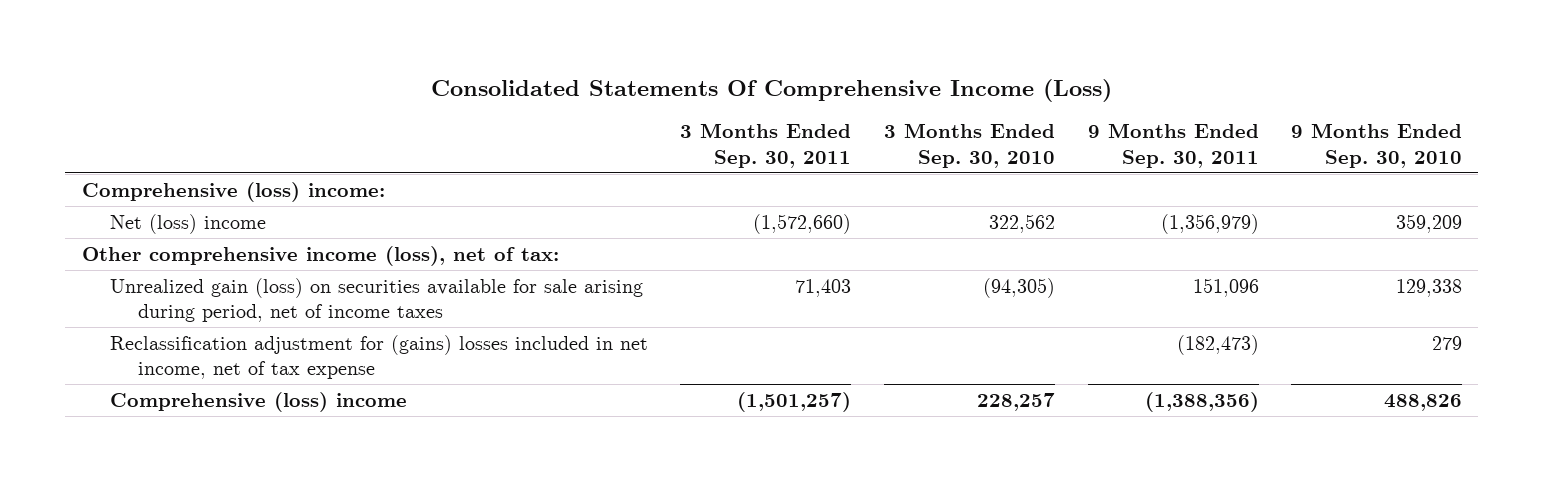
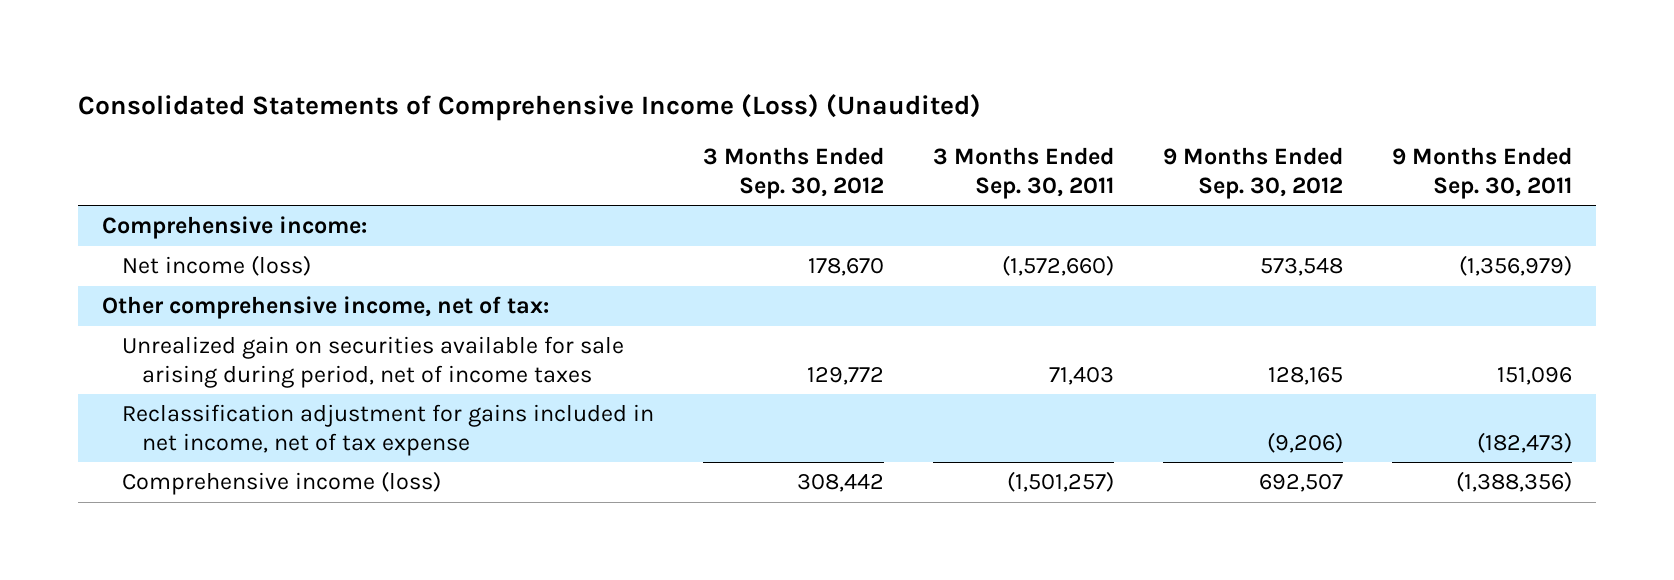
- Consolidated Statements Of Comprehensive Income (Loss)
+ Consolidated Statements of Comprehensive Income (Loss) (Unaudited)
- | 3 Months Ended Sep. 30, 2011 | 3 Months Ended Sep. 30, 2010 | 9 Months Ended Sep. 30, 2011 | 9 Months Ended Sep. 30, 2010
+ | 3 Months Ended Sep. 30, 2012 | 3 Months Ended Sep. 30, 2011 | 9 Months Ended Sep. 30, 2012 | 9 Months Ended Sep. 30, 2011
- Comprehensive (loss) income:
- Net (loss) income | (1,572,660) | 322,562 | (1,356,979) | 359,209
- Other comprehensive income (loss), net of tax:
- Unrealized gain (loss) on securities available for sale arising during period, net of income taxes | 71,403 | (94,305) | 151,096 | 129,338
- Reclassification adjustment for (gains) losses included in net income, net of tax expense | | | (182,473) | 279
- Comprehensive (loss) income | (1,501,257) | 228,257 | (1,388,356) | 488,826
+ Comprehensive income:
+ Net income (loss) | 178,670 | (1,572,660) | 573,548 | (1,356,979)
+ Other comprehensive income, net of tax:
+ Unrealized gain on securities available for sale arising during period, net of income taxes | 129,772 | 71,403 | 128,165 | 151,096
+ Reclassification adjustment for gains included in net income, net of tax expense | | | (9,206) | (182,473)
+ Comprehensive income (loss) | 308,442 | (1,501,257) | 692,507 | (1,388,356)

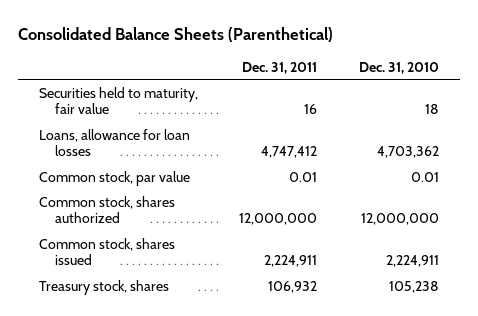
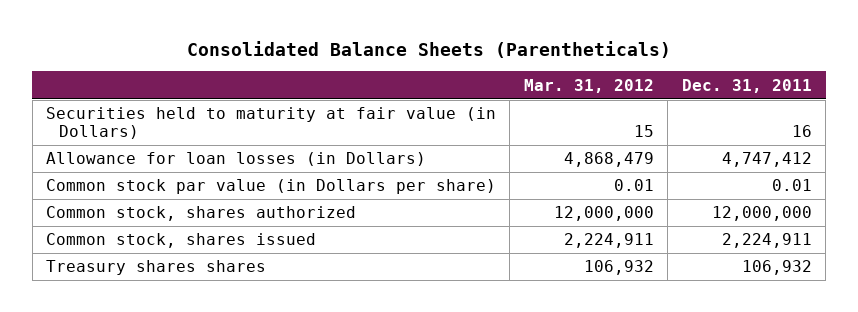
- Consolidated Balance Sheets (Parenthetical)
+ Consolidated Balance Sheets (Parentheticals)
- | Dec. 31, 2011 | Dec. 31, 2010
+ | Mar. 31, 2012 | Dec. 31, 2011
- Securities held to maturity, fair value | 16 | 18
- Loans, allowance for loan losses | 4,747,412 | 4,703,362
- Common stock, par value | 0.01 | 0.01
+ Securities held to maturity at fair value (in Dollars) | 15 | 16
+ Allowance for loan losses (in Dollars) | 4,868,479 | 4,747,412
+ Common stock par value (in Dollars per share) | 0.01 | 0.01
- Treasury stock, shares | 106,932 | 105,238
+ Treasury shares shares | 106,932 | 106,932

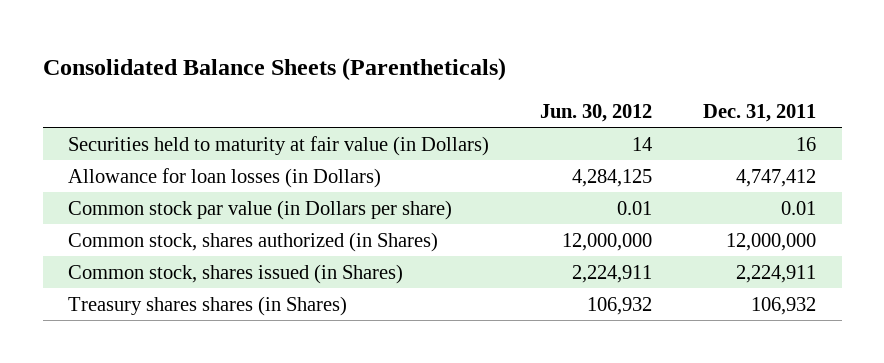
- | Mar. 31, 2012 | Dec. 31, 2011
+ | Jun. 30, 2012 | Dec. 31, 2011
- Common stock, shares authorized | 12,000,000 | 12,000,000
- Common stock, shares issued | 2,224,911 | 2,224,911
- Treasury shares shares | 106,932 | 106,932
+ Common stock, shares authorized (in Shares) | 12,000,000 | 12,000,000
+ Common stock, shares issued (in Shares) | 2,224,911 | 2,224,911
+ Treasury shares shares (in Shares) | 106,932 | 106,932

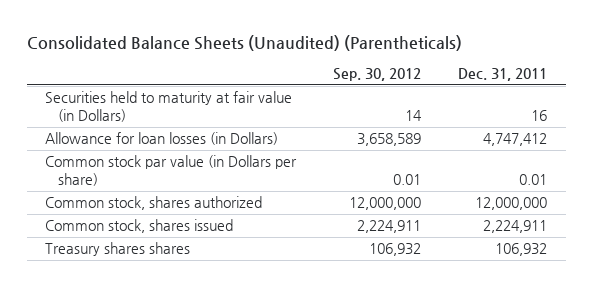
- Consolidated Balance Sheets (Parentheticals)
+ Consolidated Balance Sheets (Unaudited) (Parentheticals)
- | Jun. 30, 2012 | Dec. 31, 2011
+ | Sep. 30, 2012 | Dec. 31, 2011
- Common stock, shares authorized (in Shares) | 12,000,000 | 12,000,000
- Common stock, shares issued (in Shares) | 2,224,911 | 2,224,911
- Treasury shares shares (in Shares) | 106,932 | 106,932
+ Common stock, shares authorized | 12,000,000 | 12,000,000
+ Common stock, shares issued | 2,224,911 | 2,224,911
+ Treasury shares shares | 106,932 | 106,932

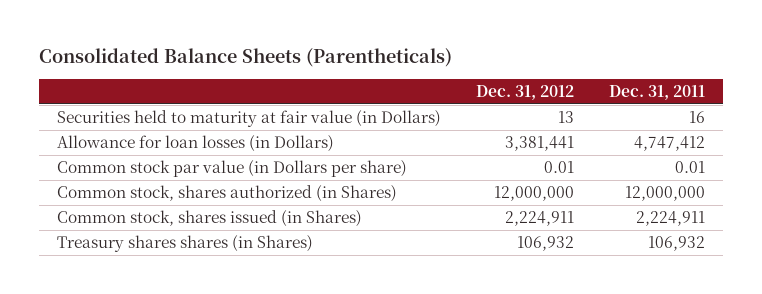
- Consolidated Balance Sheets (Unaudited) (Parentheticals)
+ Consolidated Balance Sheets (Parentheticals)
- | Sep. 30, 2012 | Dec. 31, 2011
+ | Dec. 31, 2012 | Dec. 31, 2011
- Common stock, shares authorized | 12,000,000 | 12,000,000
- Common stock, shares issued | 2,224,911 | 2,224,911
- Treasury shares shares | 106,932 | 106,932
+ Common stock, shares authorized (in Shares) | 12,000,000 | 12,000,000
+ Common stock, shares issued (in Shares) | 2,224,911 | 2,224,911
+ Treasury shares shares (in Shares) | 106,932 | 106,932

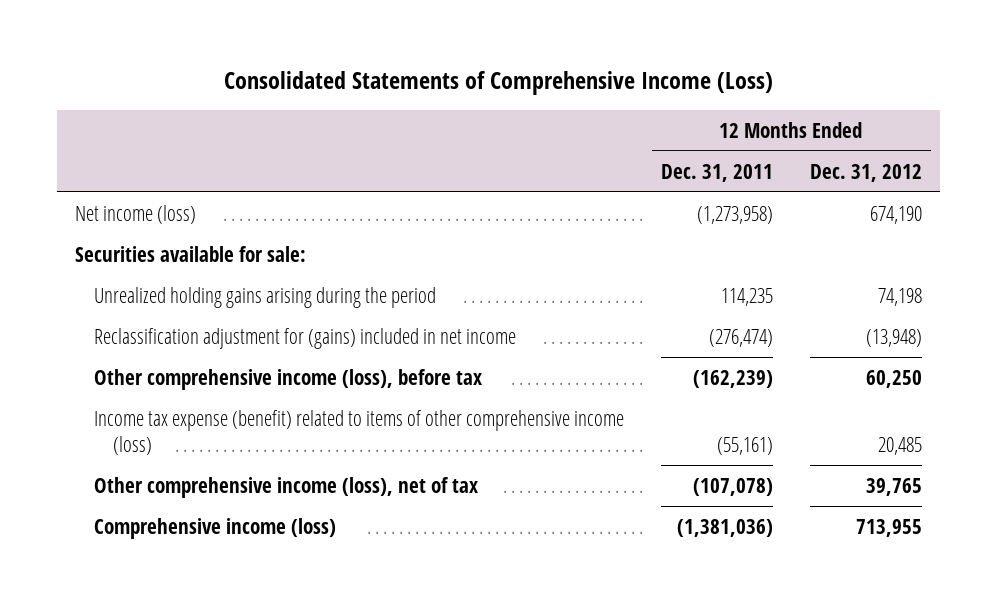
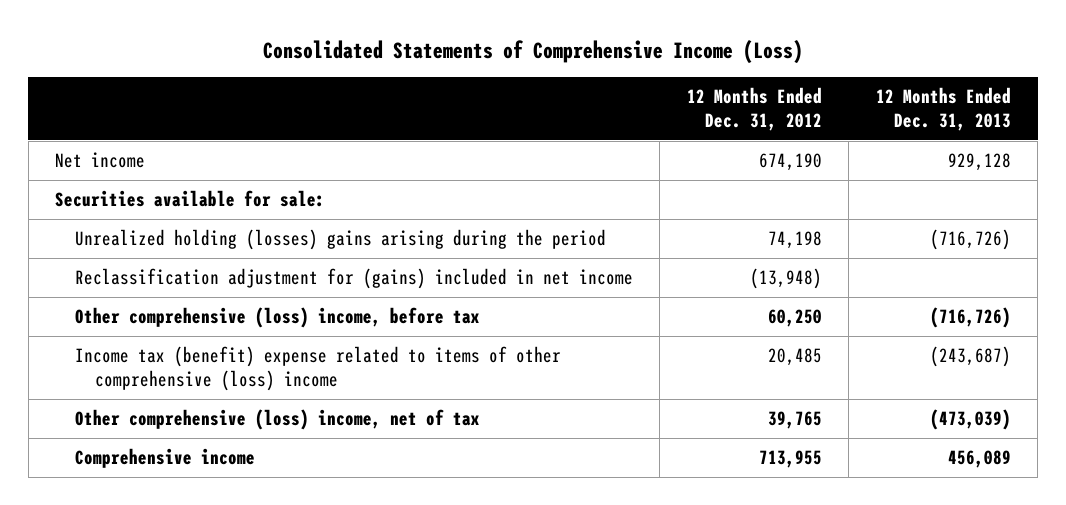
- | 12 Months Ended Dec. 31, 2011 | 12 Months Ended Dec. 31, 2012
+ | 12 Months Ended Dec. 31, 2012 | 12 Months Ended Dec. 31, 2013
- Net income (loss) | (1,273,958) | 674,190
+ Net income | 674,190 | 929,128
- Unrealized holding gains arising during the period | 114,235 | 74,198
+ Unrealized holding (losses) gains arising during the period | 74,198 | (716,726)
- Other comprehensive income (loss), before tax | (162,239) | 60,250
- Income tax expense (benefit) related to items of other comprehensive income (loss) | (55,161) | 20,485
- Other comprehensive income (loss), net of tax | (107,078) | 39,765
- Comprehensive income (loss) | (1,381,036) | 713,955
+ Other comprehensive (loss) income, before tax | 60,250 | (716,726)
+ Income tax (benefit) expense related to items of other comprehensive (loss) income | 20,485 | (243,687)
+ Other comprehensive (loss) income, net of tax | 39,765 | (473,039)
+ Comprehensive income | 713,955 | 456,089

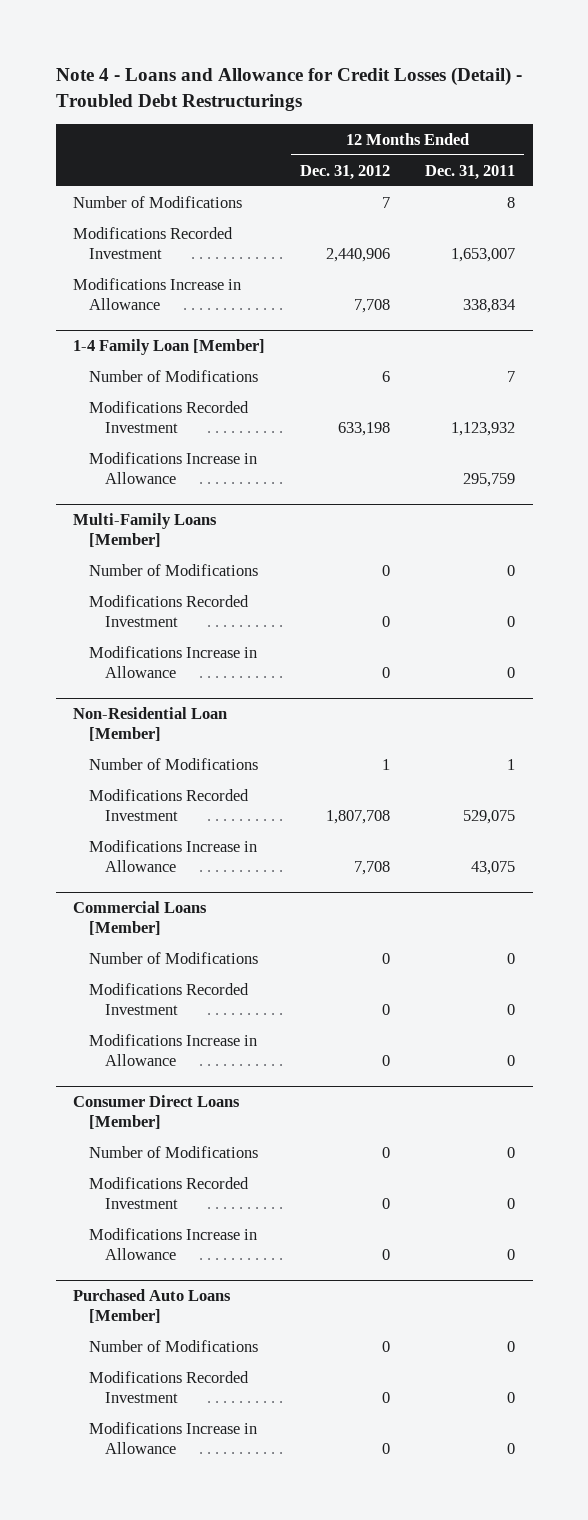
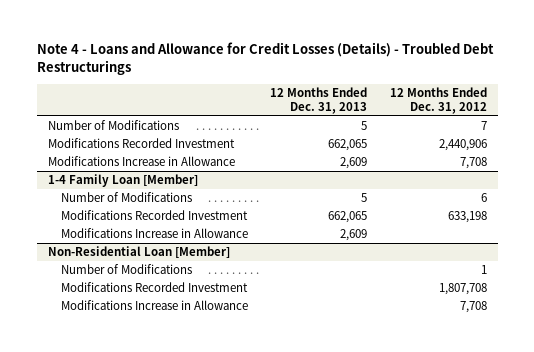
- Note 4 - Loans and Allowance for Credit Losses (Detail) - Troubled Debt Restructurings
+ Note 4 - Loans and Allowance for Credit Losses (Details) - Troubled Debt Restructurings
- | 12 Months Ended Dec. 31, 2012 | 12 Months Ended Dec. 31, 2011
+ | 12 Months Ended Dec. 31, 2013 | 12 Months Ended Dec. 31, 2012
- Multi-Family Loans [Member]
- Number of Modifications | 0 | 0
- Modifications Recorded Investment | 0 | 0
- Modifications Increase in Allowance | 0 | 0
- Commercial Loans [Member]
- Number of Modifications | 0 | 0
- Modifications Recorded Investment | 0 | 0
- Modifications Increase in Allowance | 0 | 0
- Consumer Direct Loans [Member]
- Number of Modifications | 0 | 0
- Modifications Recorded Investment | 0 | 0
- Modifications Increase in Allowance | 0 | 0
- Purchased Auto Loans [Member]
- Number of Modifications | 0 | 0
- Modifications Recorded Investment | 0 | 0
- Modifications Increase in Allowance | 0 | 0

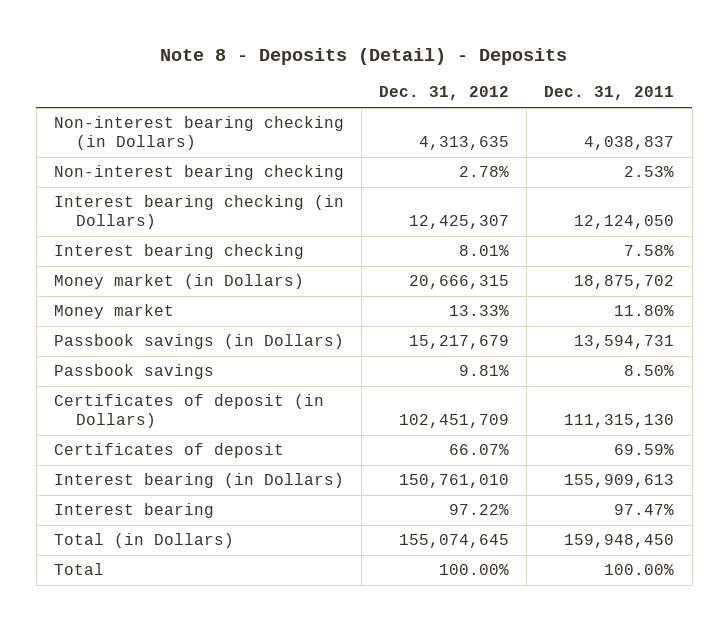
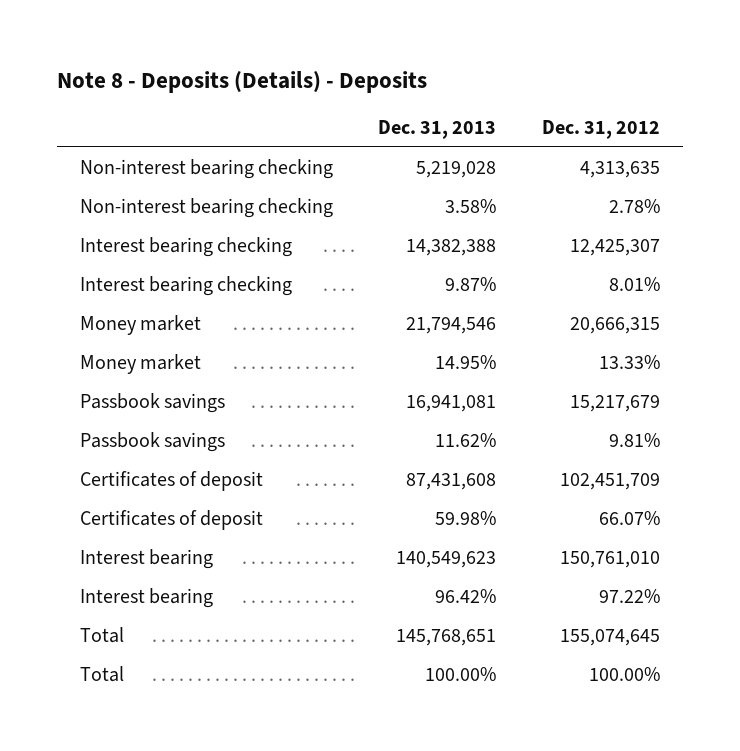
- Note 8 - Deposits (Detail) - Deposits
+ Note 8 - Deposits (Details) - Deposits
- | Dec. 31, 2012 | Dec. 31, 2011
+ | Dec. 31, 2013 | Dec. 31, 2012
- Non-interest bearing checking (in Dollars) | 4,313,635 | 4,038,837
+ Non-interest bearing checking | 5,219,028 | 4,313,635
- Interest bearing checking (in Dollars) | 12,425,307 | 12,124,050
+ Interest bearing checking | 14,382,388 | 12,425,307
- Money market (in Dollars) | 20,666,315 | 18,875,702
+ Money market | 21,794,546 | 20,666,315
- Passbook savings (in Dollars) | 15,217,679 | 13,594,731
+ Passbook savings | 16,941,081 | 15,217,679
- Certificates of deposit (in Dollars) | 102,451,709 | 111,315,130
+ Certificates of deposit | 87,431,608 | 102,451,709
- Interest bearing (in Dollars) | 150,761,010 | 155,909,613
+ Interest bearing | 140,549,623 | 150,761,010
- Total (in Dollars) | 155,074,645 | 159,948,450
+ Total | 145,768,651 | 155,074,645

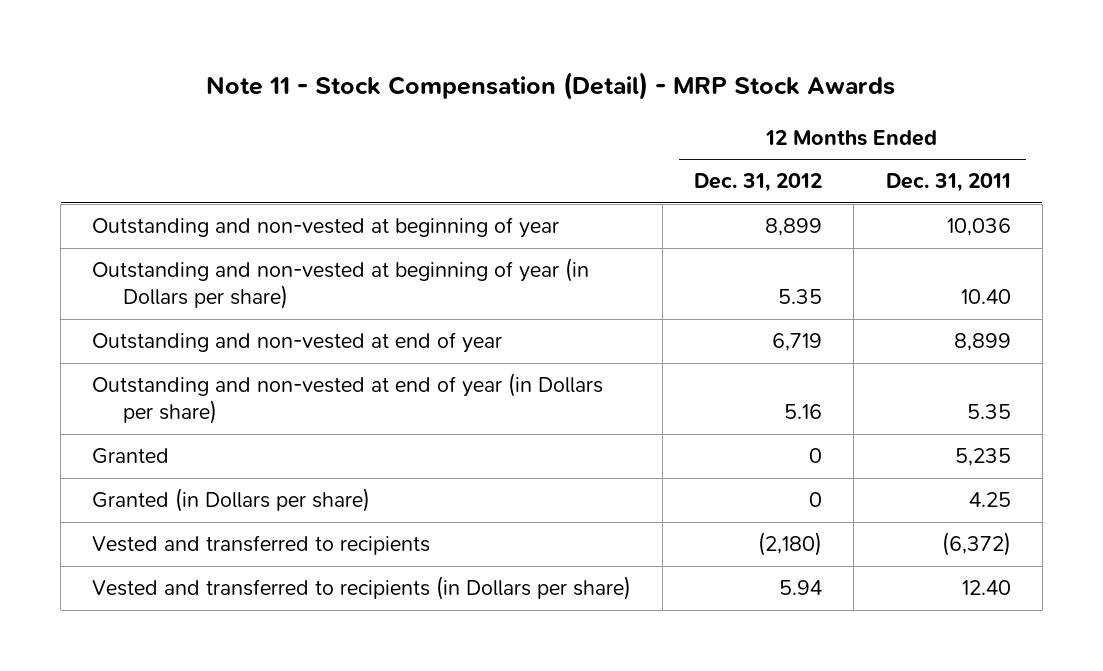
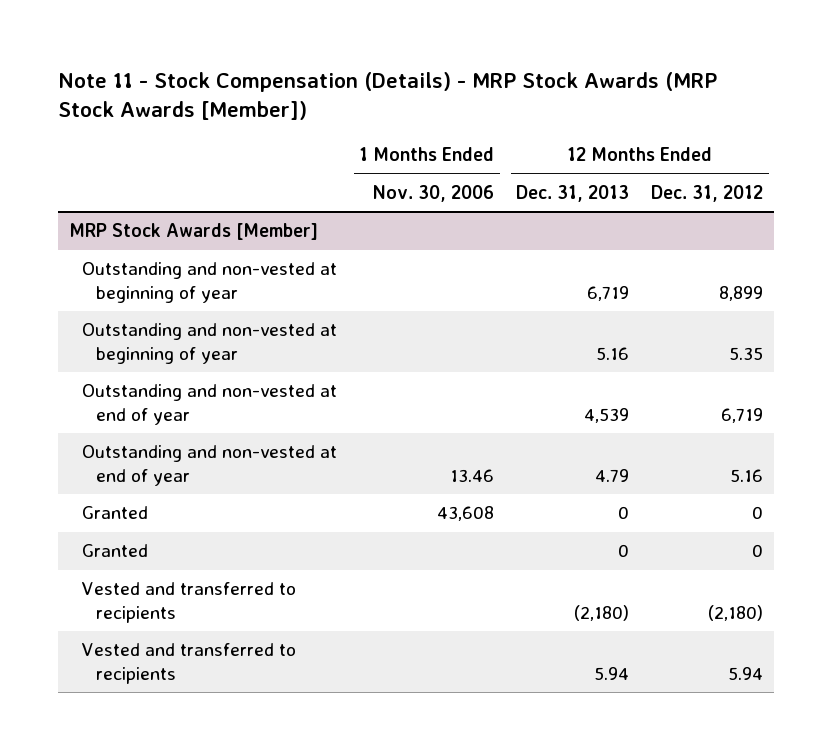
- Note 11 - Stock Compensation (Detail) - MRP Stock Awards
+ Note 11 - Stock Compensation (Details) - MRP Stock Awards (MRP Stock Awards [Member])
- | 12 Months Ended Dec. 31, 2012 | 12 Months Ended Dec. 31, 2011
+ | 1 Months Ended Nov. 30, 2006 | 12 Months Ended Dec. 31, 2013 | 12 Months Ended Dec. 31, 2012
+ MRP Stock Awards [Member]
- Outstanding and non-vested at beginning of year (in Dollars per share) | 5.35 | 10.40
+ Outstanding and non-vested at beginning of year | | 5.16 | 5.35
- Outstanding and non-vested at end of year (in Dollars per share) | 5.16 | 5.35
+ Outstanding and non-vested at end of year | 13.46 | 4.79 | 5.16
- Granted (in Dollars per share) | 0 | 4.25
+ Granted | | 0 | 0
- Vested and transferred to recipients (in Dollars per share) | 5.94 | 12.40
+ Vested and transferred to recipients | | 5.94 | 5.94

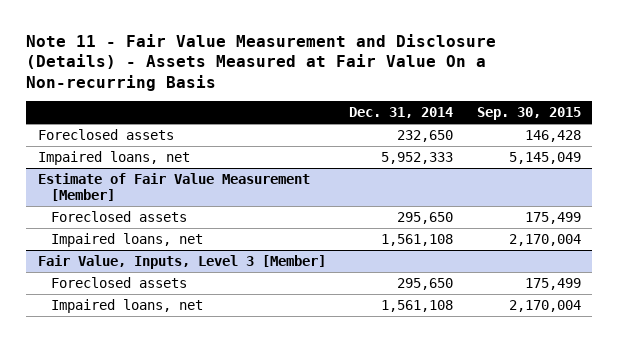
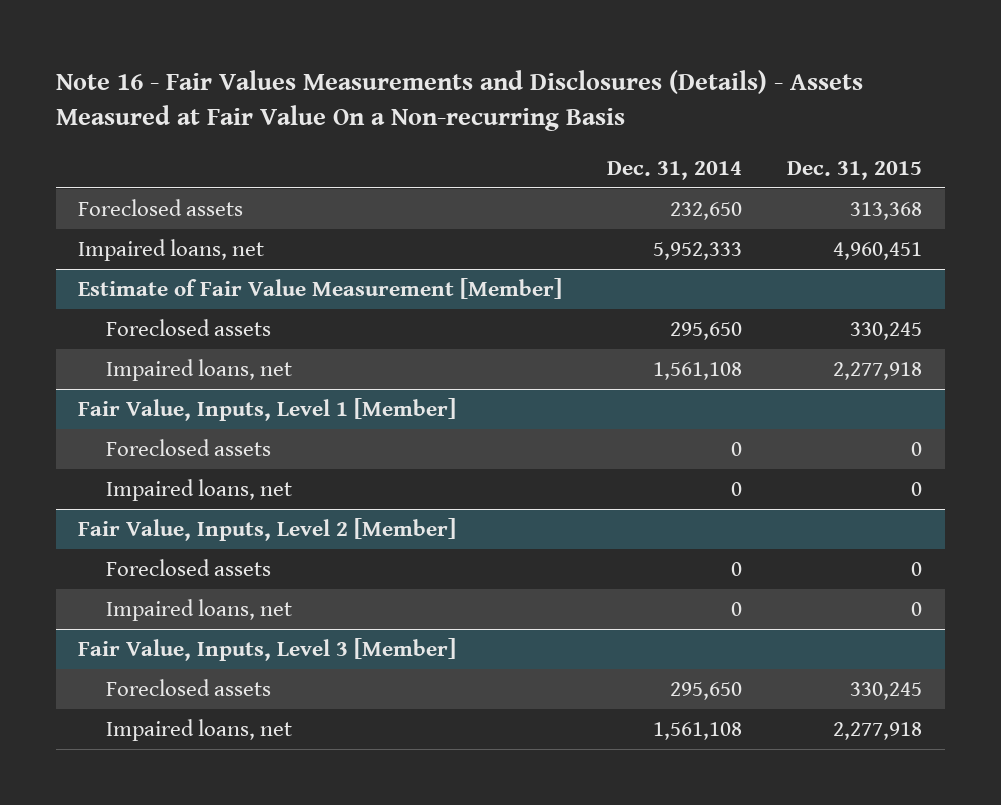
- Note 11 - Fair Value Measurement and Disclosure (Details) - Assets Measured at Fair Value On a Non-recurring Basis
+ Note 16 - Fair Values Measurements and Disclosures (Details) - Assets Measured at Fair Value On a Non-recurring Basis
- | Dec. 31, 2014 | Sep. 30, 2015
+ | Dec. 31, 2014 | Dec. 31, 2015
+ Fair Value, Inputs, Level 1 [Member]
+ Foreclosed assets | 0 | 0
+ Impaired loans, net | 0 | 0
+ Fair Value, Inputs, Level 2 [Member]
+ Foreclosed assets | 0 | 0
+ Impaired loans, net | 0 | 0

